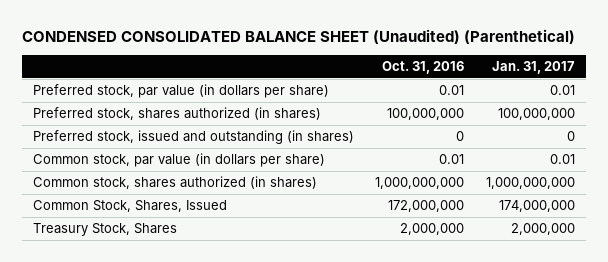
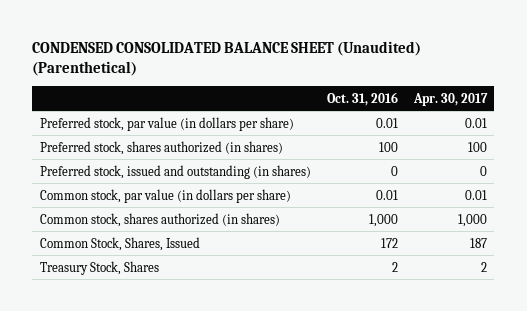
- | Oct. 31, 2016 | Jan. 31, 2017
+ | Oct. 31, 2016 | Apr. 30, 2017
- Preferred stock, shares authorized (in shares) | 100,000,000 | 100,000,000
+ Preferred stock, shares authorized (in shares) | 100 | 100
- Common stock, shares authorized (in shares) | 1,000,000,000 | 1,000,000,000
- Common Stock, Shares, Issued | 172,000,000 | 174,000,000
- Treasury Stock, Shares | 2,000,000 | 2,000,000
+ Common stock, shares authorized (in shares) | 1,000 | 1,000
+ Common Stock, Shares, Issued | 172 | 187
+ Treasury Stock, Shares | 2 | 2

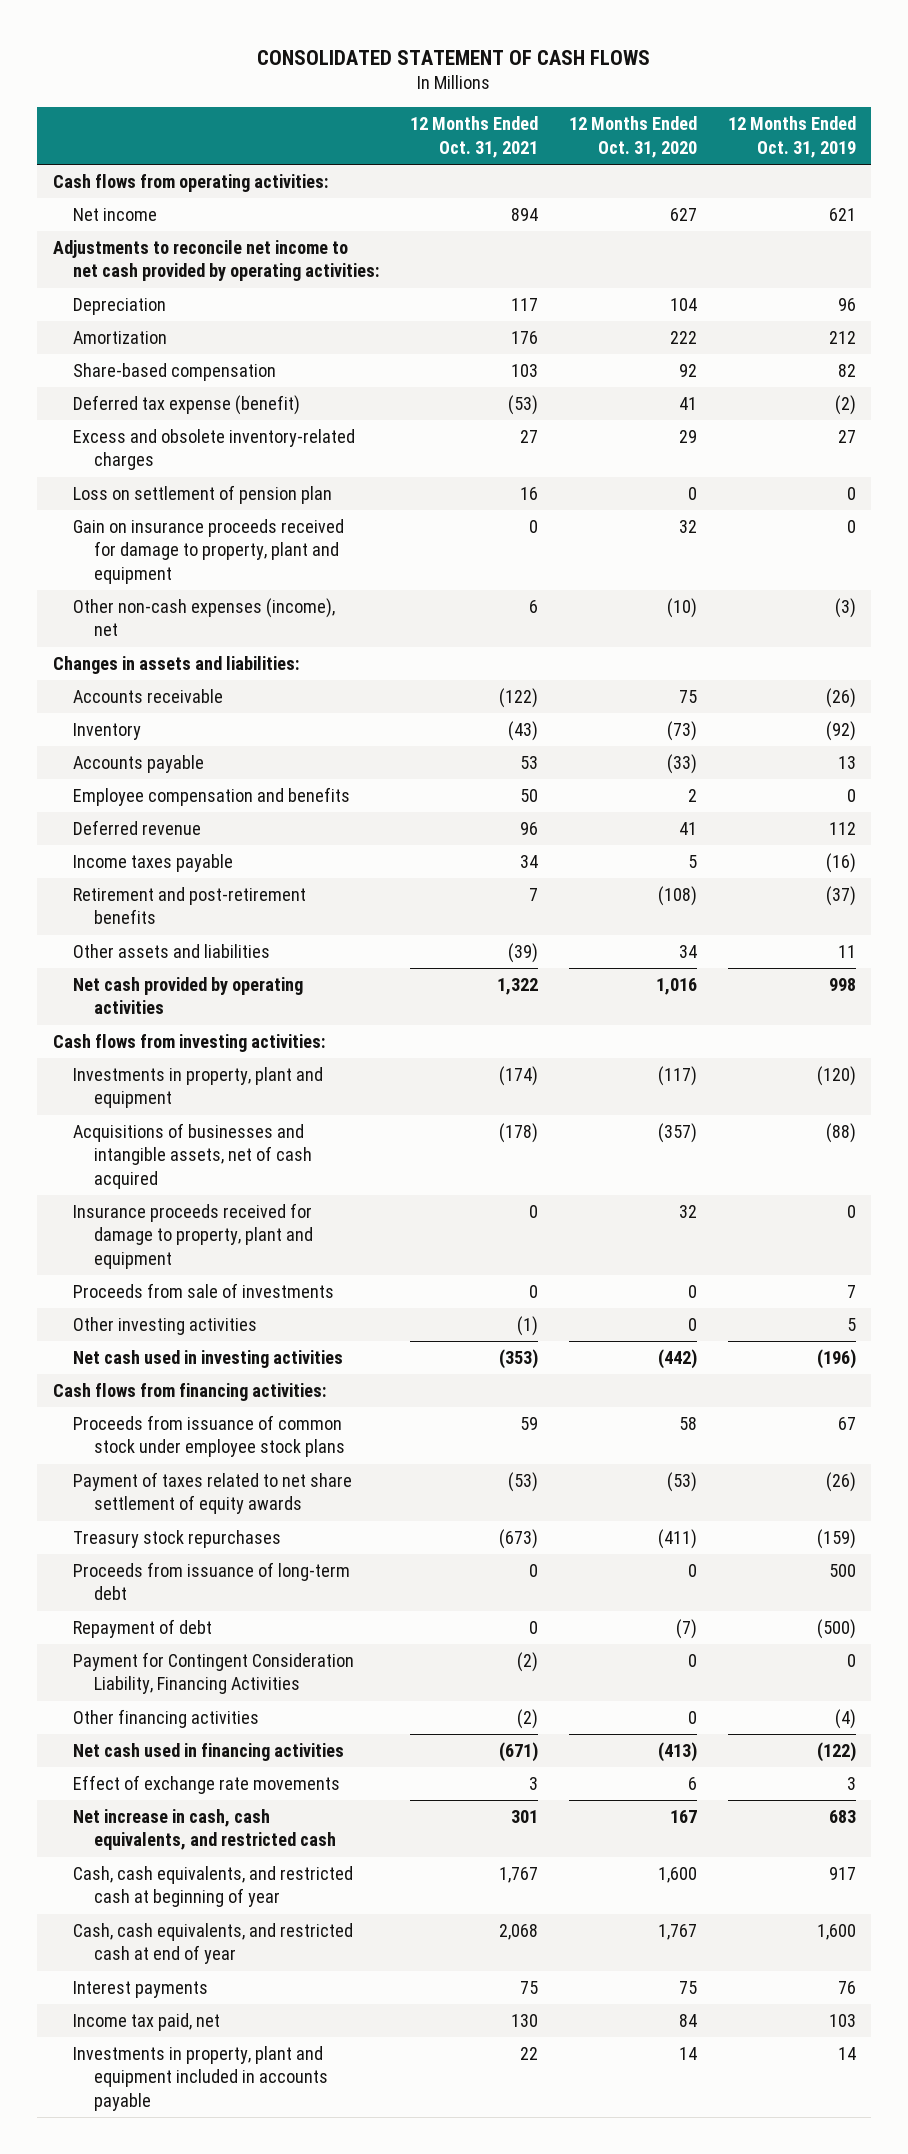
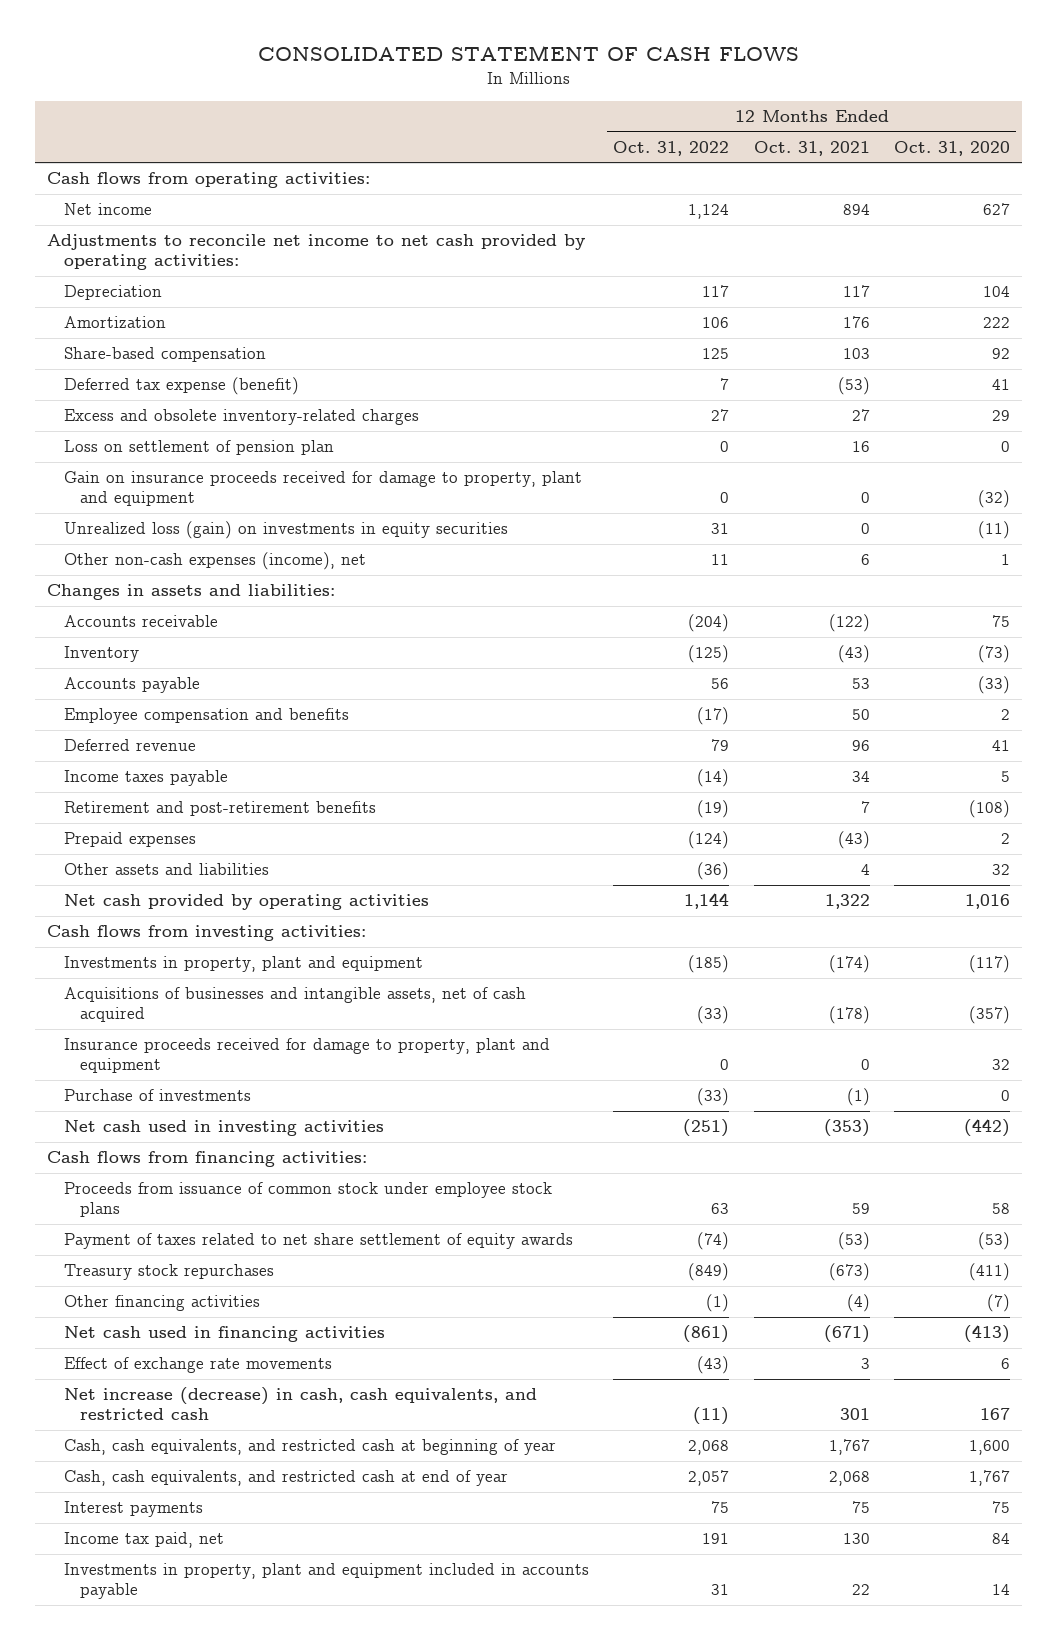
- | 12 Months Ended Oct. 31, 2021 | 12 Months Ended Oct. 31, 2020 | 12 Months Ended Oct. 31, 2019
+ | 12 Months Ended Oct. 31, 2022 | 12 Months Ended Oct. 31, 2021 | 12 Months Ended Oct. 31, 2020
- Gain on insurance proceeds received for damage to property, plant and equipment | 0 | 32 | 0
- Other non-cash expenses (income), net | 6 | (10) | (3)
+ Gain on insurance proceeds received for damage to property, plant and equipment | 0 | 0 | (32)
+ Unrealized loss (gain) on investments in equity securities | 31 | 0 | (11)
+ Other non-cash expenses (income), net | 11 | 6 | 1
- Other assets and liabilities | (39) | 34 | 11
+ Prepaid expenses | (124) | (43) | 2
+ Other assets and liabilities | (36) | 4 | 32
- Proceeds from sale of investments | 0 | 0 | 7
- Other investing activities | (1) | 0 | 5
+ Purchase of investments | (33) | (1) | 0
- Proceeds from issuance of long-term debt | 0 | 0 | 500
- Repayment of debt | 0 | (7) | (500)
- Payment for Contingent Consideration Liability, Financing Activities | (2) | 0 | 0
- Other financing activities | (2) | 0 | (4)
+ Other financing activities | (1) | (4) | (7)
- Net increase in cash, cash equivalents, and restricted cash | 301 | 167 | 683
+ Net increase (decrease) in cash, cash equivalents, and restricted cash | (11) | 301 | 167

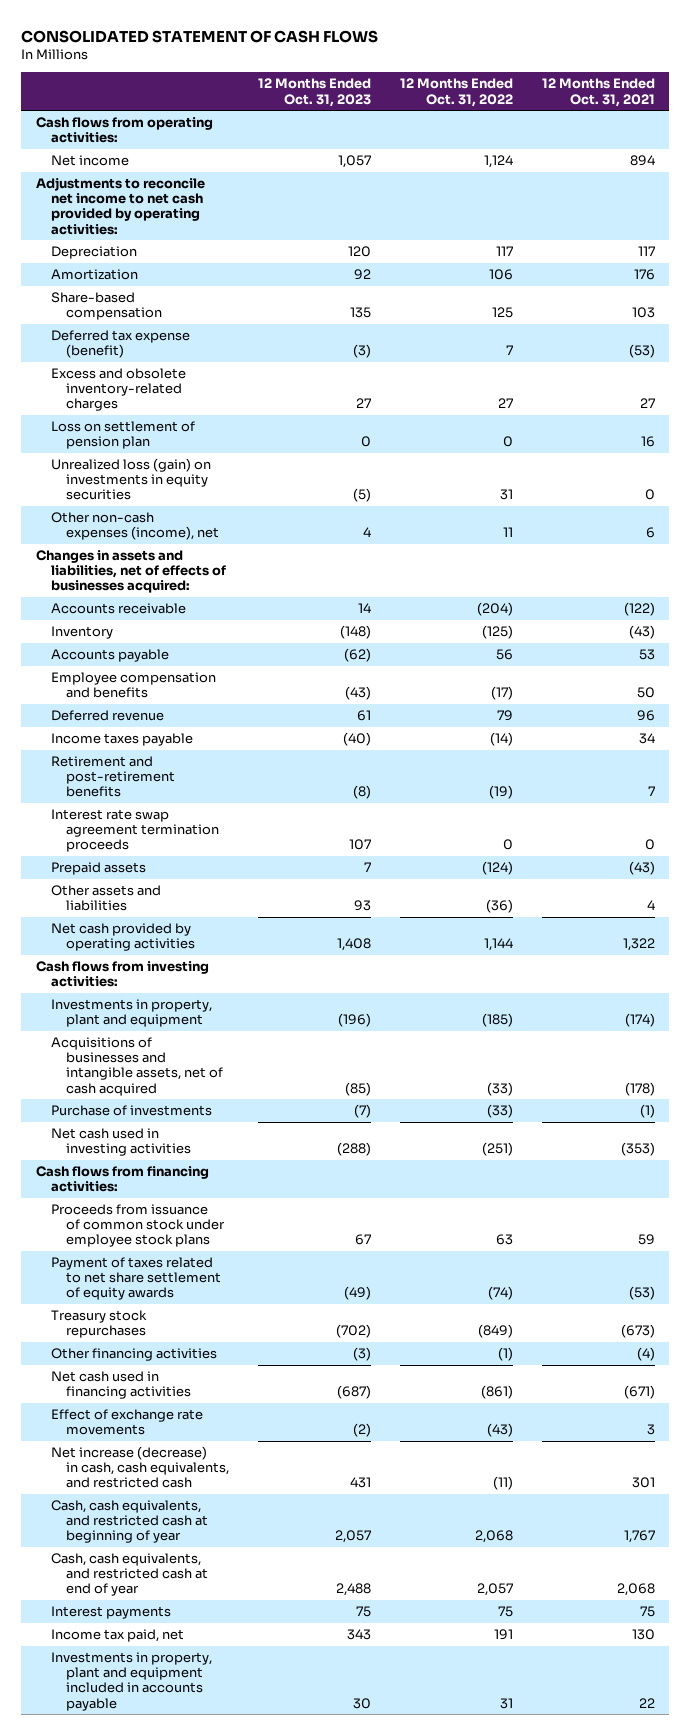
- | 12 Months Ended Oct. 31, 2022 | 12 Months Ended Oct. 31, 2021 | 12 Months Ended Oct. 31, 2020
+ | 12 Months Ended Oct. 31, 2023 | 12 Months Ended Oct. 31, 2022 | 12 Months Ended Oct. 31, 2021
- Gain on insurance proceeds received for damage to property, plant and equipment | 0 | 0 | (32)
- Changes in assets and liabilities:
+ Changes in assets and liabilities, net of effects of businesses acquired:
- Prepaid expenses | (124) | (43) | 2
+ Interest rate swap agreement termination proceeds | 107 | 0 | 0
+ Prepaid assets | 7 | (124) | (43)
- Insurance proceeds received for damage to property, plant and equipment | 0 | 0 | 32

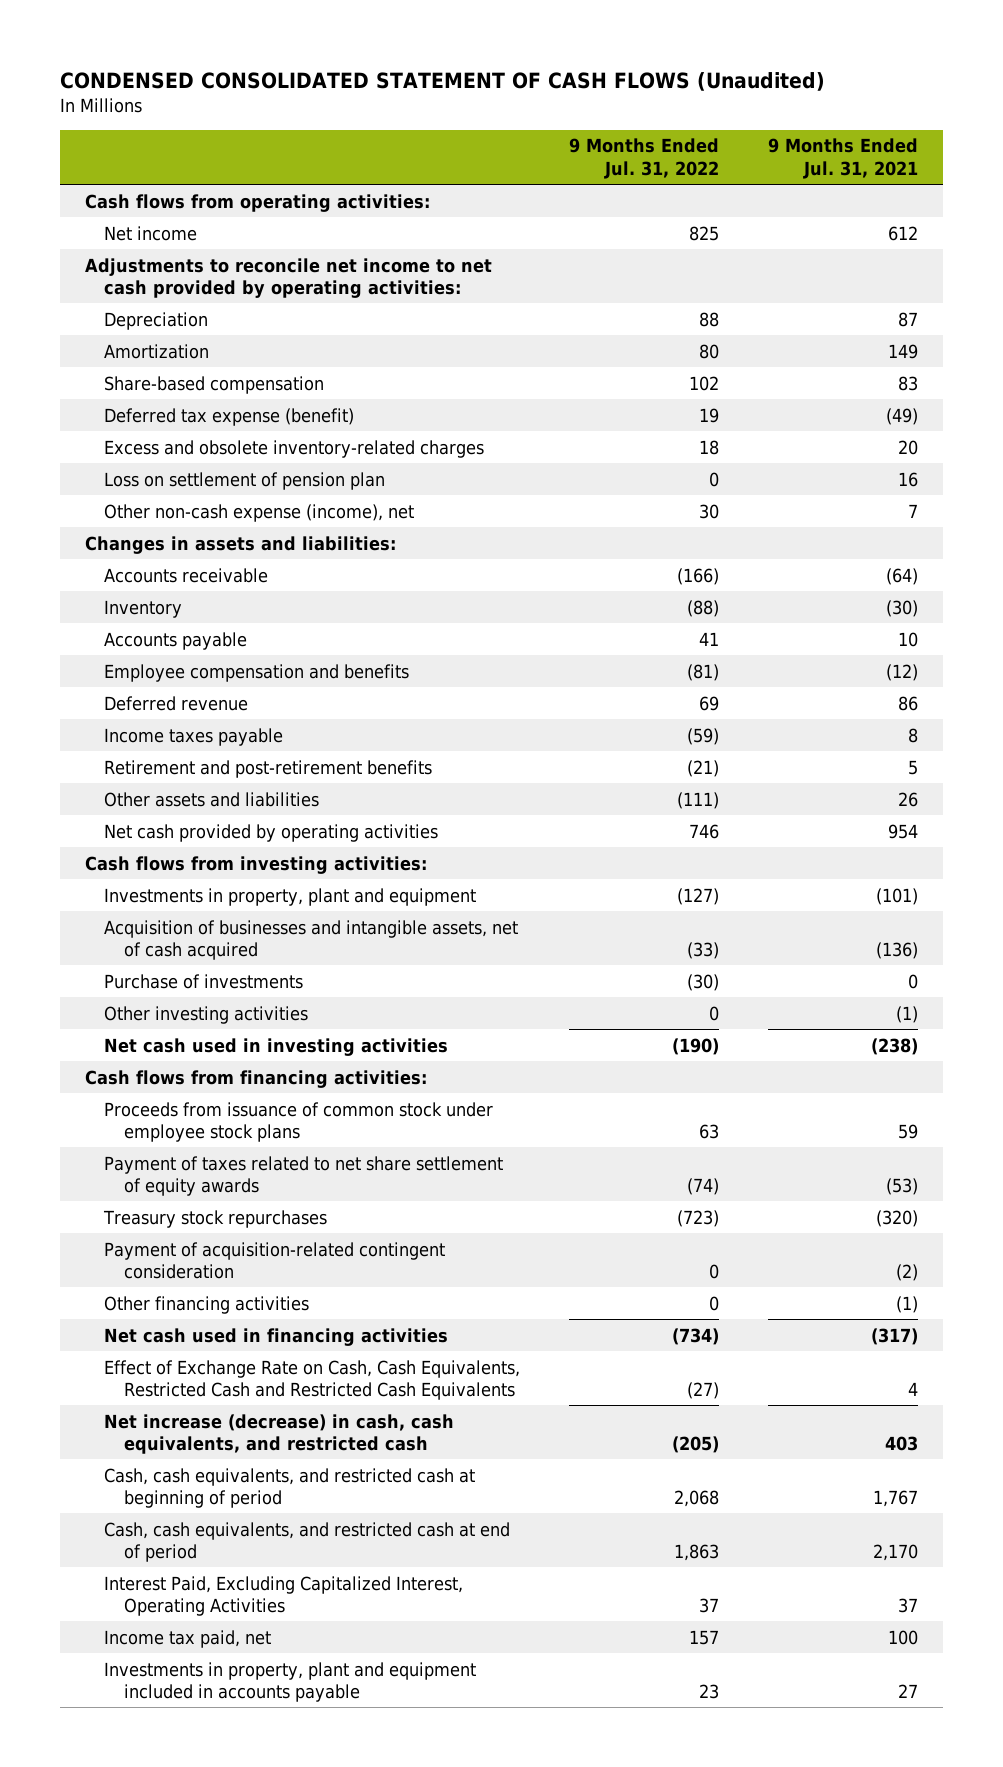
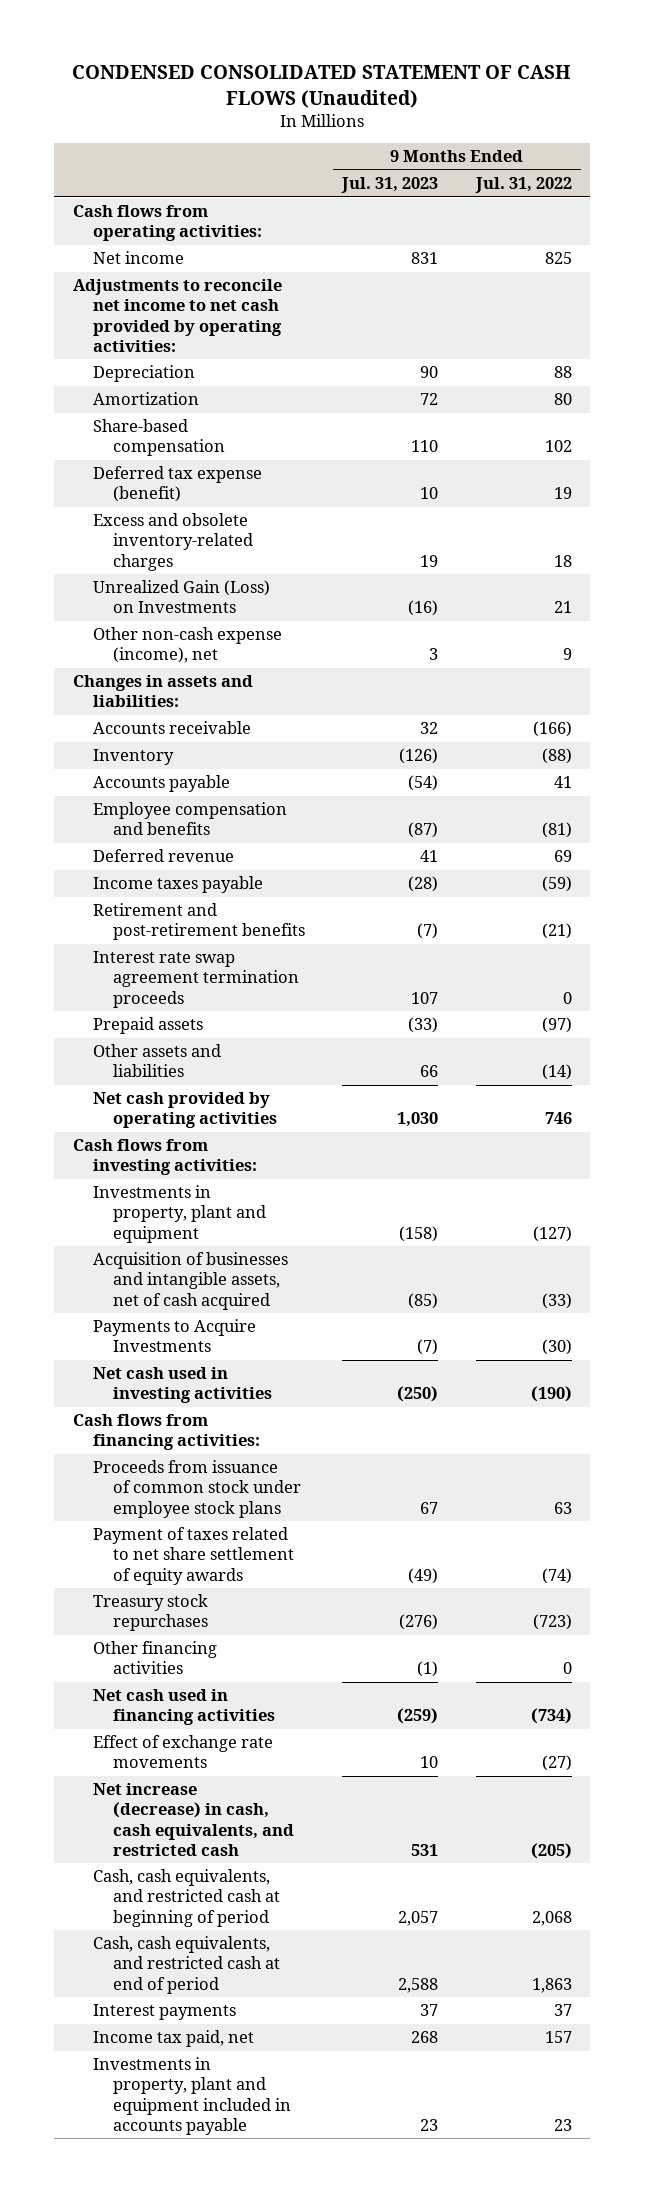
- | 9 Months Ended Jul. 31, 2022 | 9 Months Ended Jul. 31, 2021
+ | 9 Months Ended Jul. 31, 2023 | 9 Months Ended Jul. 31, 2022
- Loss on settlement of pension plan | 0 | 16
- Other non-cash expense (income), net | 30 | 7
+ Unrealized Gain (Loss) on Investments | (16) | 21
+ Other non-cash expense (income), net | 3 | 9
- Other assets and liabilities | (111) | 26
+ Interest rate swap agreement termination proceeds | 107 | 0
+ Prepaid assets | (33) | (97)
+ Other assets and liabilities | 66 | (14)
- Purchase of investments | (30) | 0
- Other investing activities | 0 | (1)
+ Payments to Acquire Investments | (7) | (30)
- Payment of acquisition-related contingent consideration | 0 | (2)
- Effect of Exchange Rate on Cash, Cash Equivalents, Restricted Cash and Restricted Cash Equivalents | (27) | 4
+ Effect of exchange rate movements | 10 | (27)
- Interest Paid, Excluding Capitalized Interest, Operating Activities | 37 | 37
+ Interest payments | 37 | 37

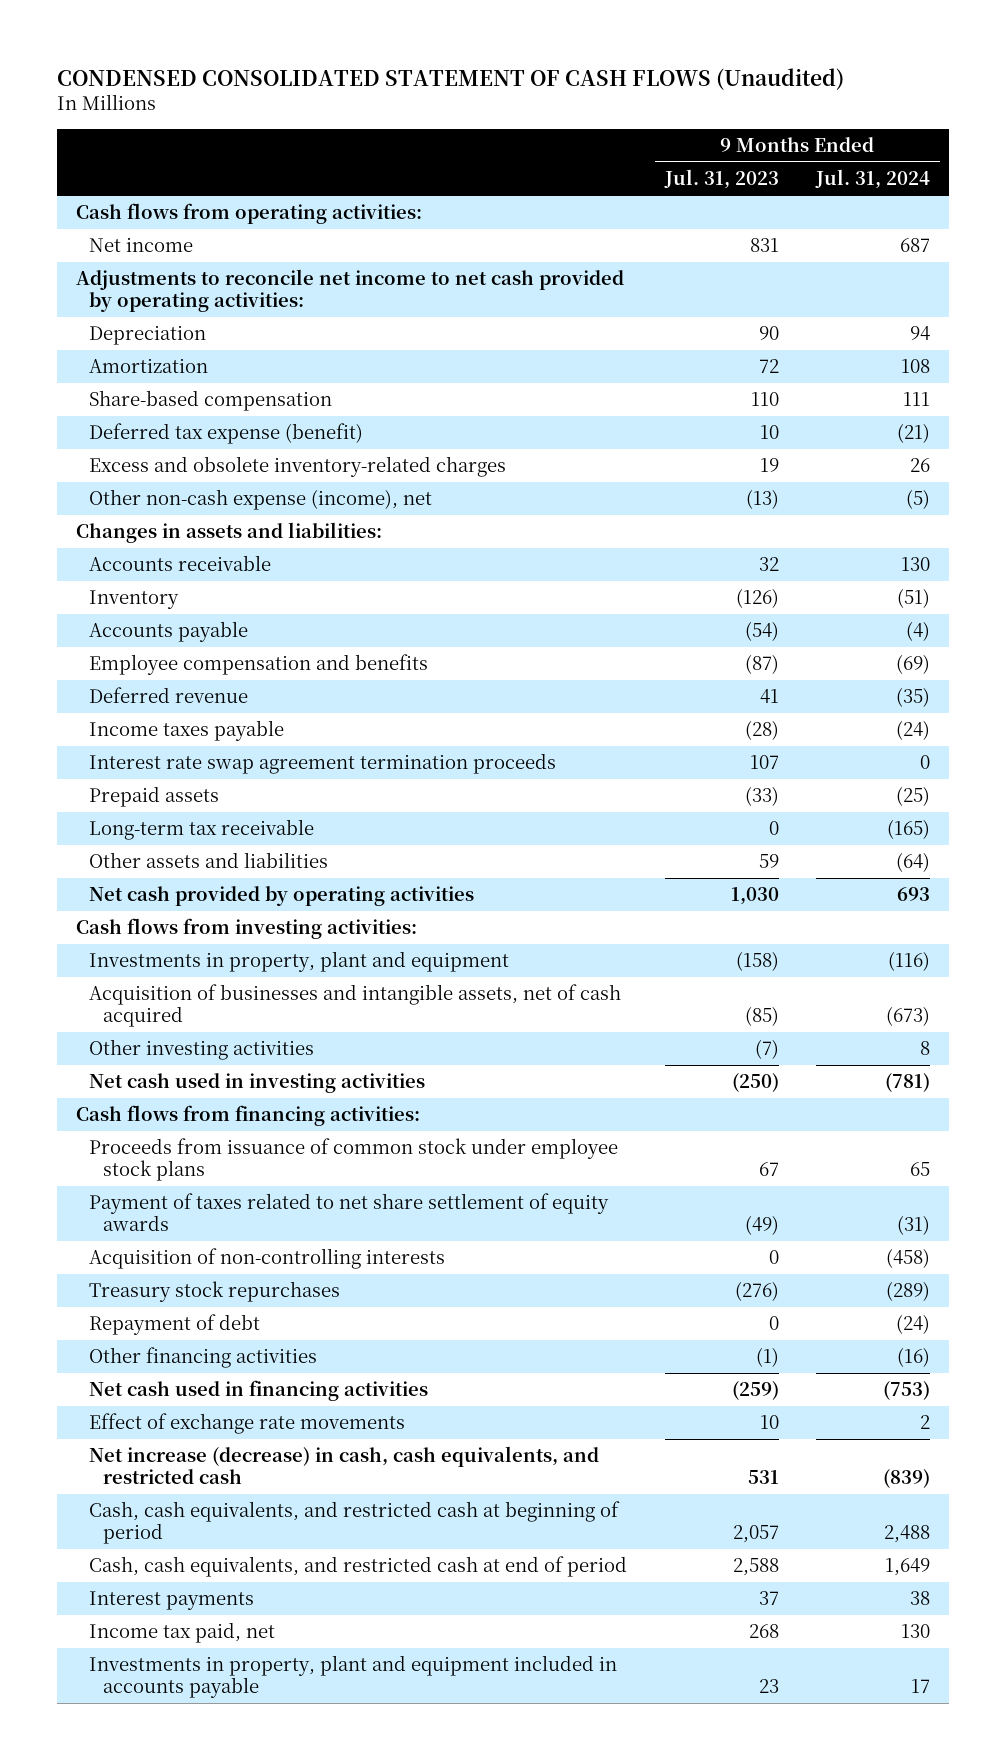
- | 9 Months Ended Jul. 31, 2023 | 9 Months Ended Jul. 31, 2022
+ | 9 Months Ended Jul. 31, 2023 | 9 Months Ended Jul. 31, 2024
- Unrealized Gain (Loss) on Investments | (16) | 21
- Other non-cash expense (income), net | 3 | 9
+ Other non-cash expense (income), net | (13) | (5)
- Retirement and post-retirement benefits | (7) | (21)
- Other assets and liabilities | 66 | (14)
+ Long-term tax receivable | 0 | (165)
+ Other assets and liabilities | 59 | (64)
- Payments to Acquire Investments | (7) | (30)
+ Other investing activities | (7) | 8
+ Acquisition of non-controlling interests | 0 | (458)
+ Repayment of debt | 0 | (24)

